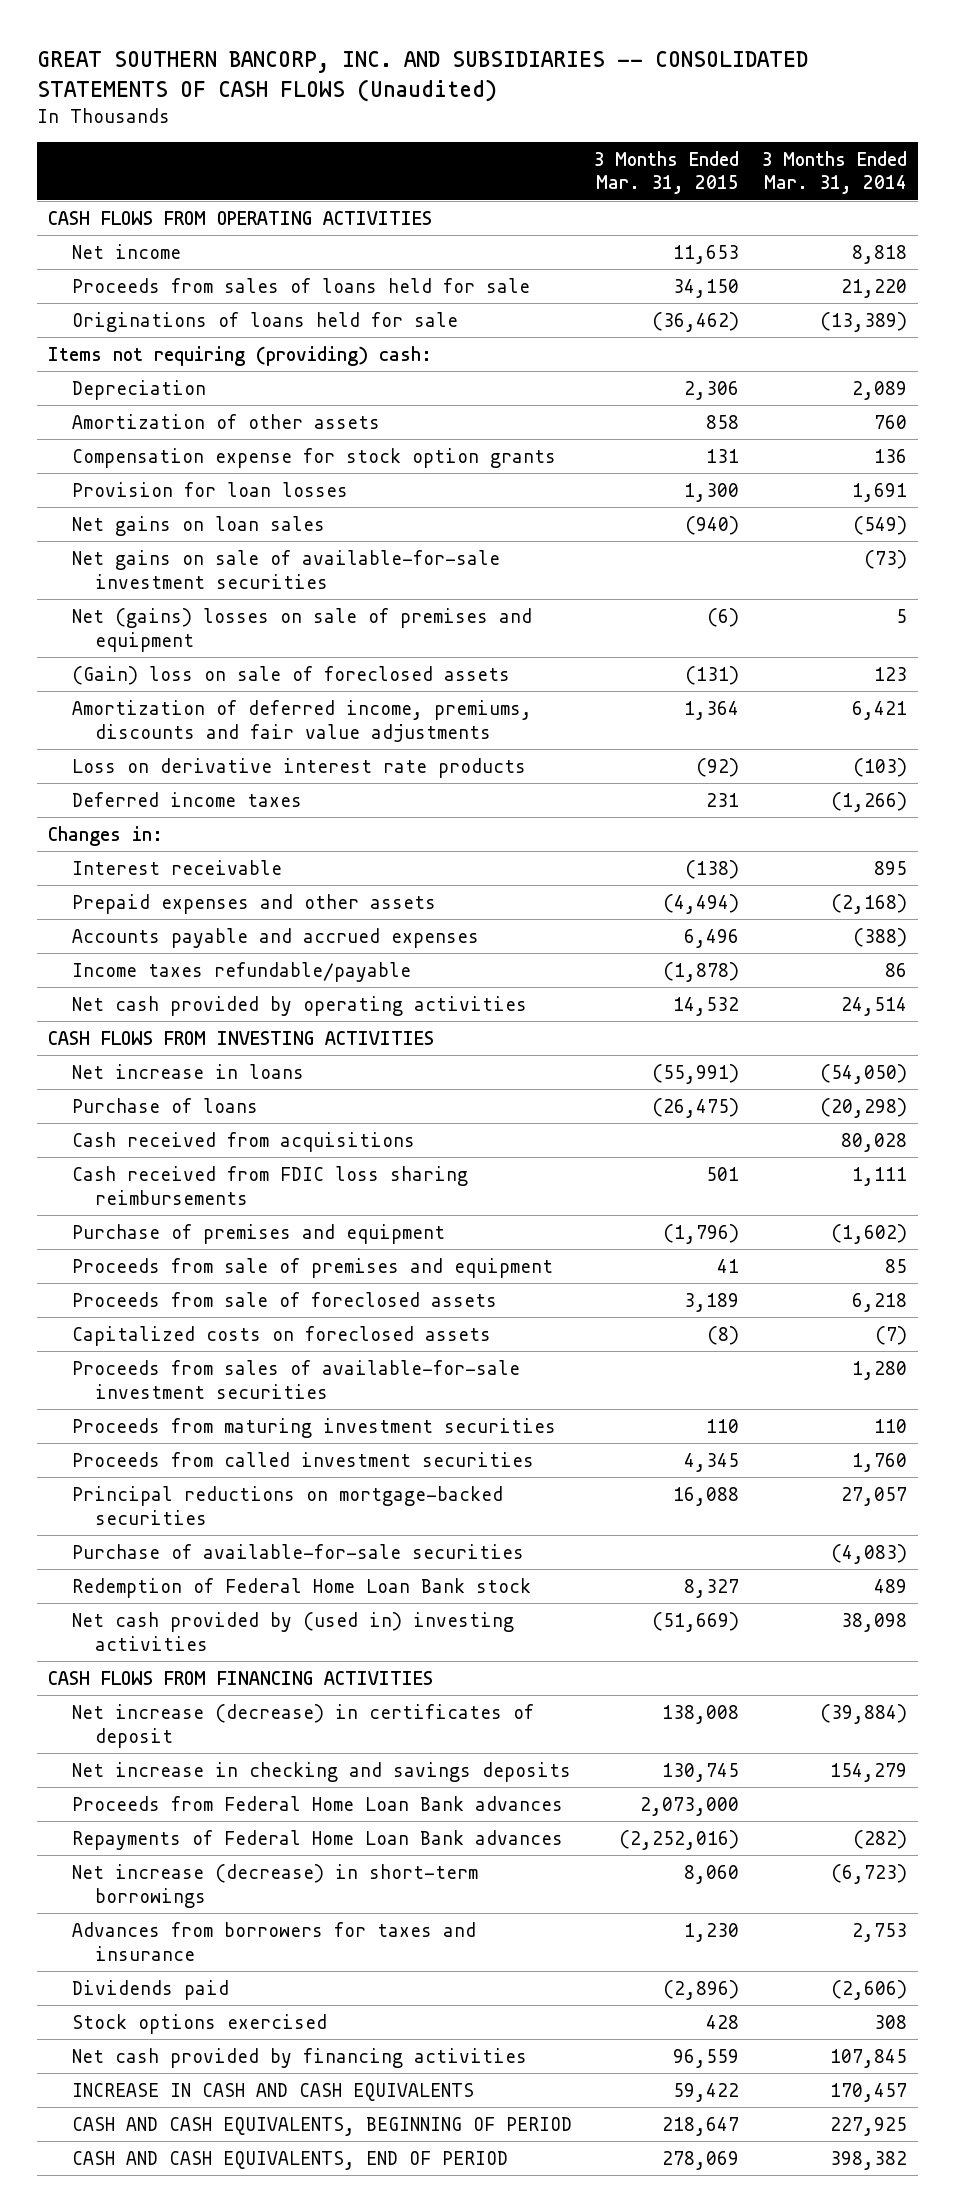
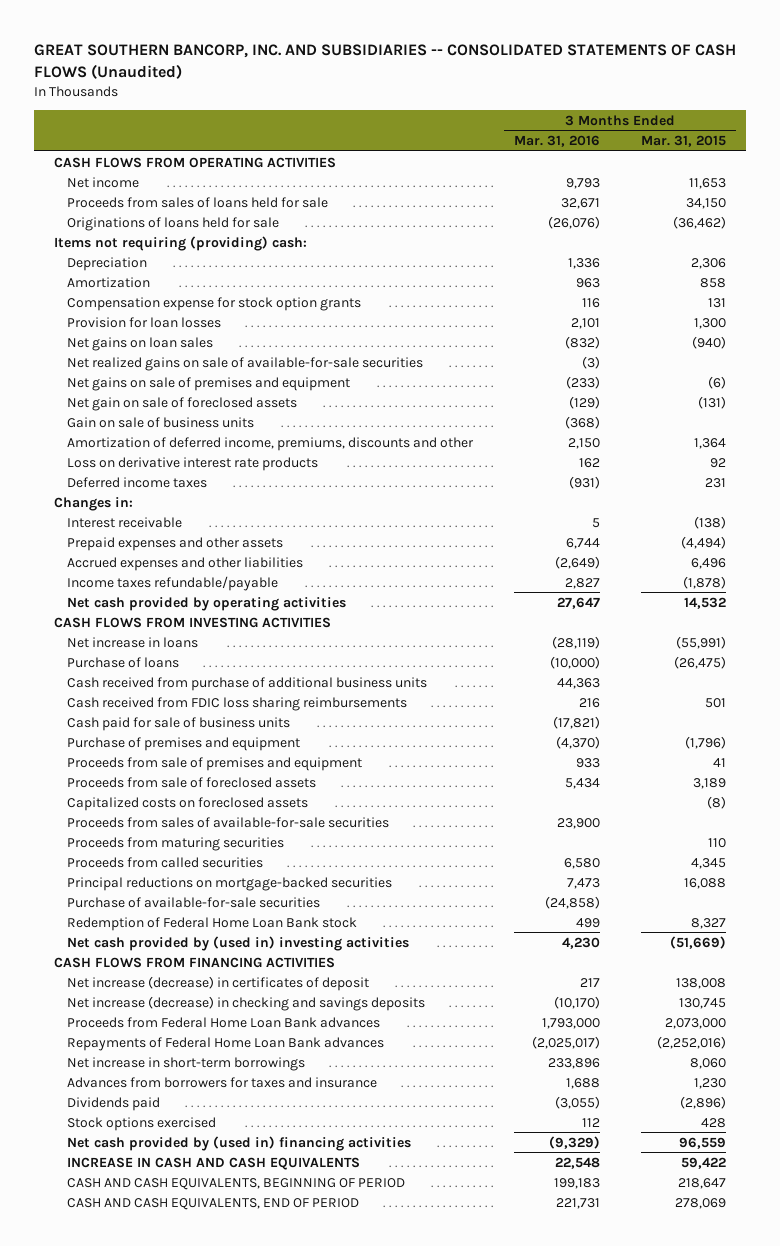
- | 3 Months Ended Mar. 31, 2015 | 3 Months Ended Mar. 31, 2014
+ | 3 Months Ended Mar. 31, 2016 | 3 Months Ended Mar. 31, 2015
- Amortization of other assets | 858 | 760
+ Amortization | 963 | 858
- Net gains on sale of available-for-sale investment securities | | (73)
- Net (gains) losses on sale of premises and equipment | (6) | 5
- (Gain) loss on sale of foreclosed assets | (131) | 123
- Amortization of deferred income, premiums, discounts and fair value adjustments | 1,364 | 6,421
- Loss on derivative interest rate products | (92) | (103)
+ Net realized gains on sale of available-for-sale securities | (3) |
+ Net gains on sale of premises and equipment | (233) | (6)
+ Net gain on sale of foreclosed assets | (129) | (131)
+ Gain on sale of business units | (368) |
+ Amortization of deferred income, premiums, discounts and other | 2,150 | 1,364
+ Loss on derivative interest rate products | 162 | 92
- Accounts payable and accrued expenses | 6,496 | (388)
+ Accrued expenses and other liabilities | (2,649) | 6,496
- Cash received from acquisitions | | 80,028
+ Cash received from purchase of additional business units | 44,363 |
+ Cash paid for sale of business units | (17,821) |
- Proceeds from sales of available-for-sale investment securities | | 1,280
- Proceeds from maturing investment securities | 110 | 110
- Proceeds from called investment securities | 4,345 | 1,760
+ Proceeds from sales of available-for-sale securities | 23,900 |
+ Proceeds from maturing securities | | 110
+ Proceeds from called securities | 6,580 | 4,345
- Net increase in checking and savings deposits | 130,745 | 154,279
+ Net increase (decrease) in checking and savings deposits | (10,170) | 130,745
- Net increase (decrease) in short-term borrowings | 8,060 | (6,723)
+ Net increase in short-term borrowings | 233,896 | 8,060
- Net cash provided by financing activities | 96,559 | 107,845
+ Net cash provided by (used in) financing activities | (9,329) | 96,559

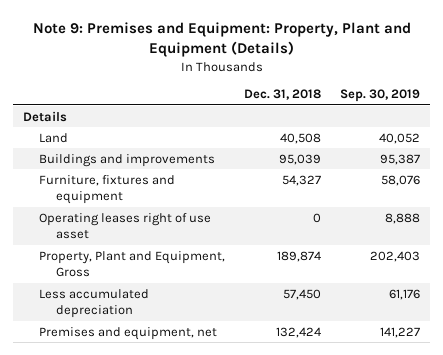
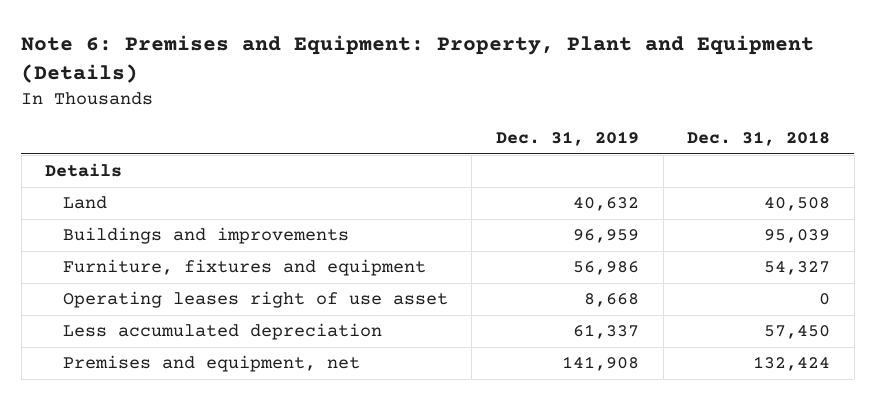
- Note 9: Premises and Equipment: Property, Plant and Equipment (Details)
+ Note 6: Premises and Equipment: Property, Plant and Equipment (Details)
- | Dec. 31, 2018 | Sep. 30, 2019
+ | Dec. 31, 2019 | Dec. 31, 2018
- Property, Plant and Equipment, Gross | 189,874 | 202,403

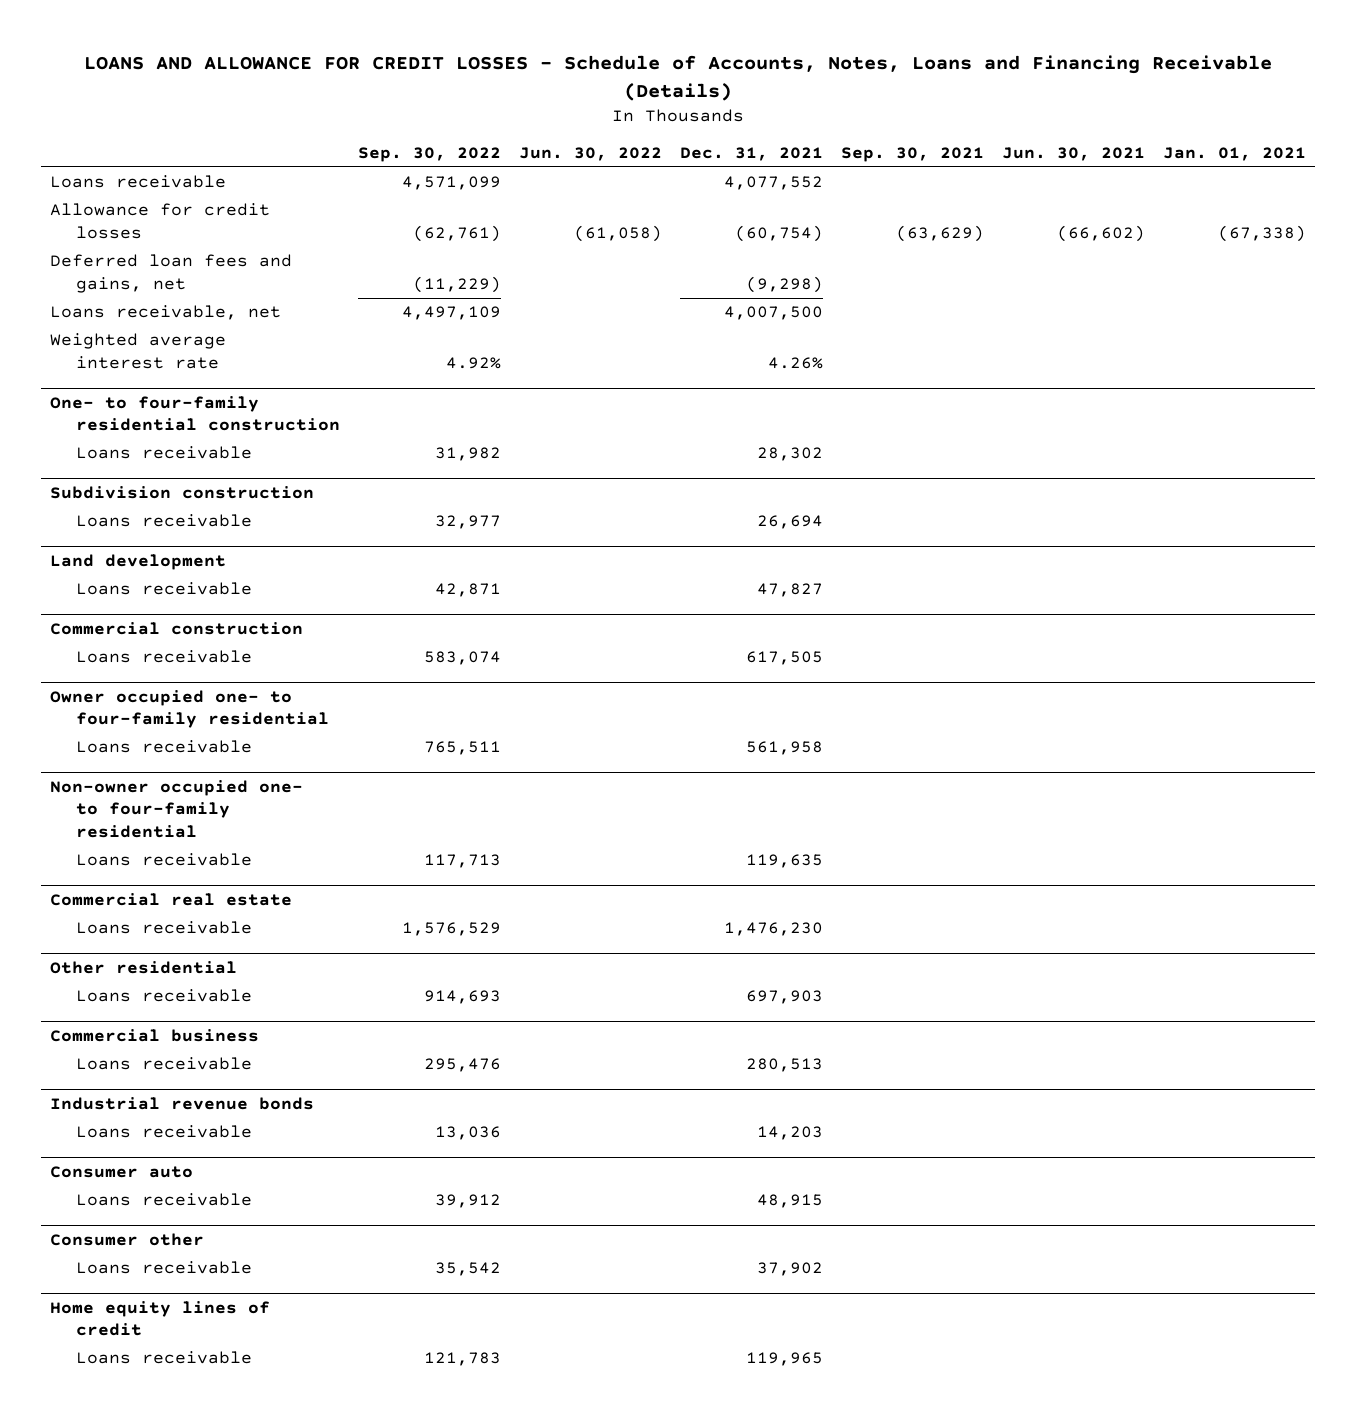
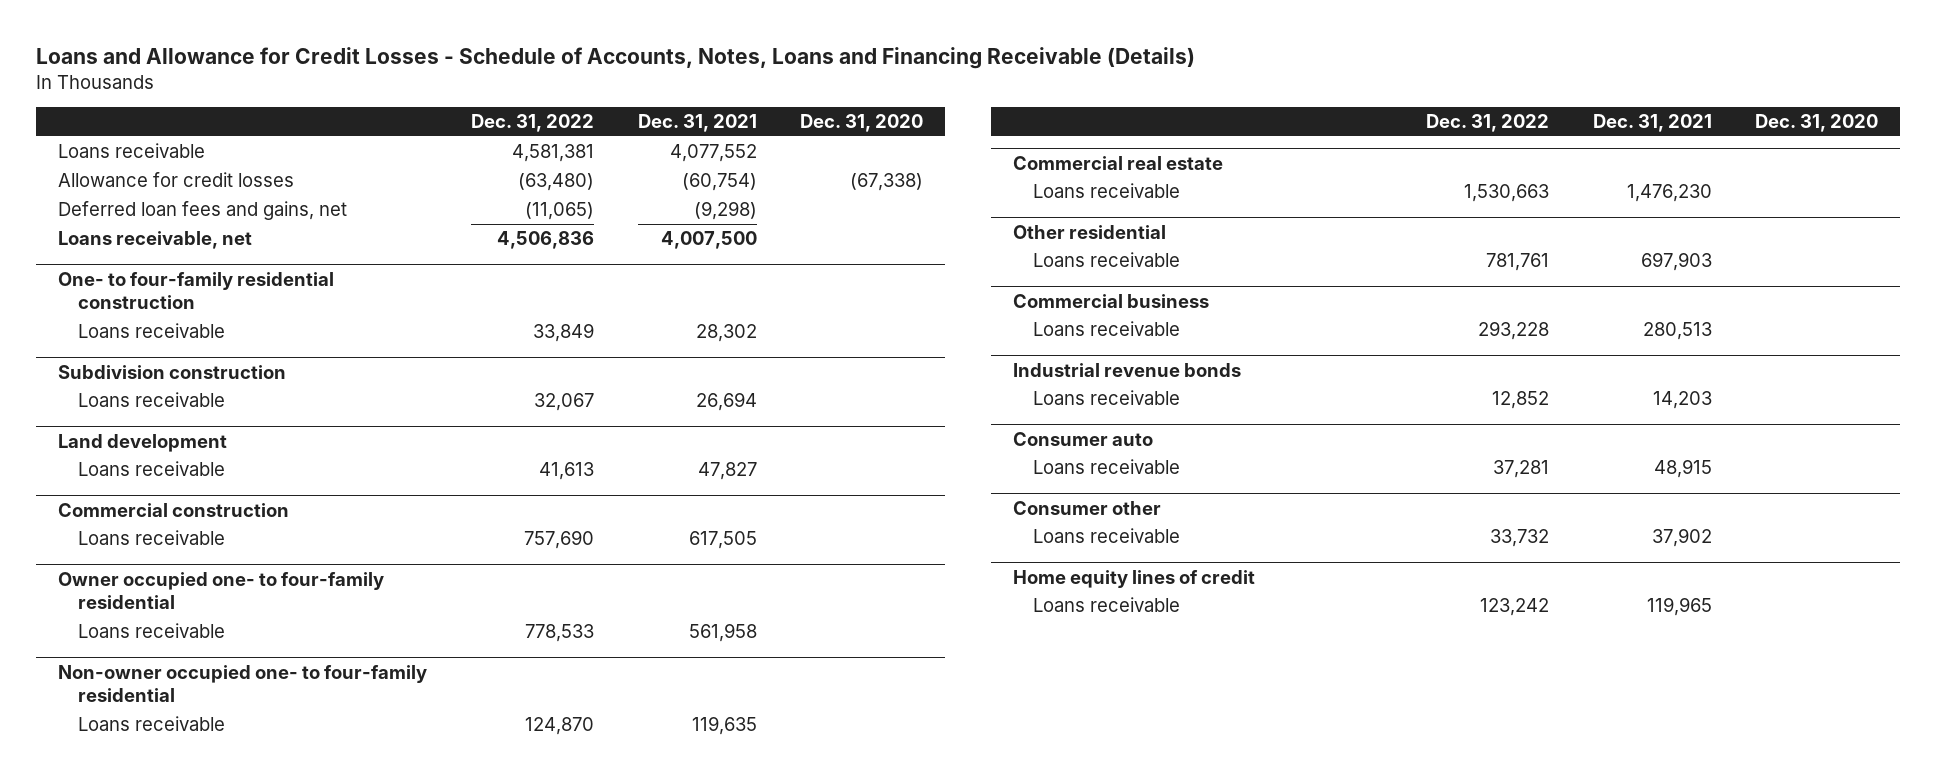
- LOANS AND ALLOWANCE FOR CREDIT LOSSES - Schedule of Accounts, Notes, Loans and Financing Receivable (Details)
+ Loans and Allowance for Credit Losses - Schedule of Accounts, Notes, Loans and Financing Receivable (Details)
- | Sep. 30, 2022 | Jun. 30, 2022 | Dec. 31, 2021 | Sep. 30, 2021 | Jun. 30, 2021 | Jan. 01, 2021
+ | Dec. 31, 2022 | Dec. 31, 2021 | Dec. 31, 2020
- Weighted average interest rate | 4.92% | | 4.26% | | |

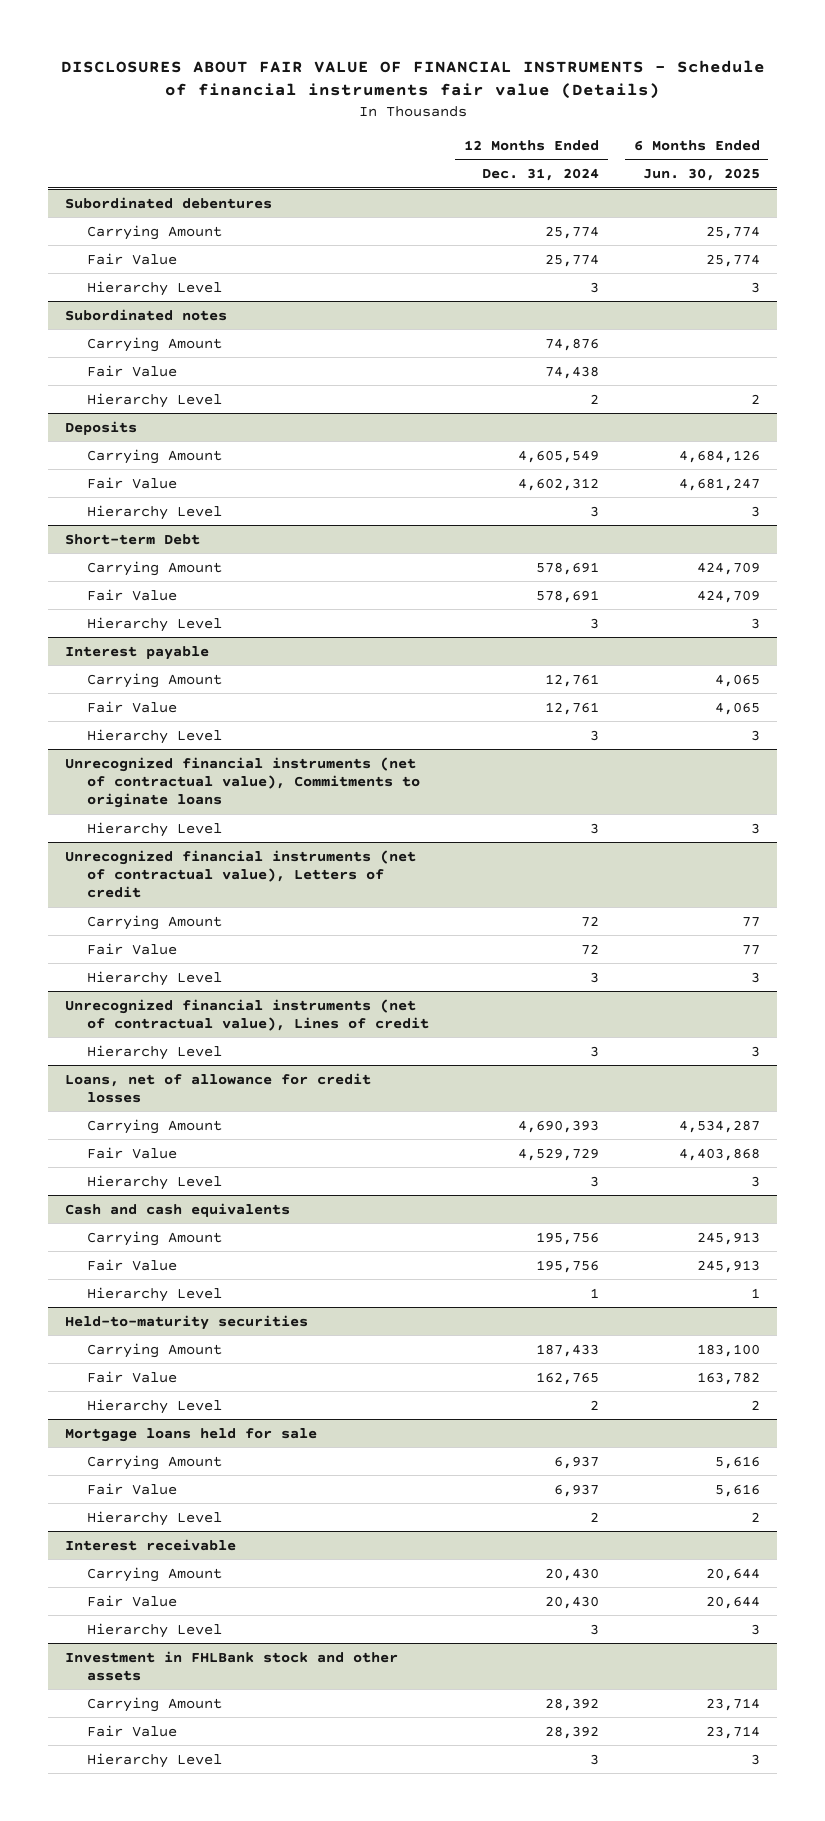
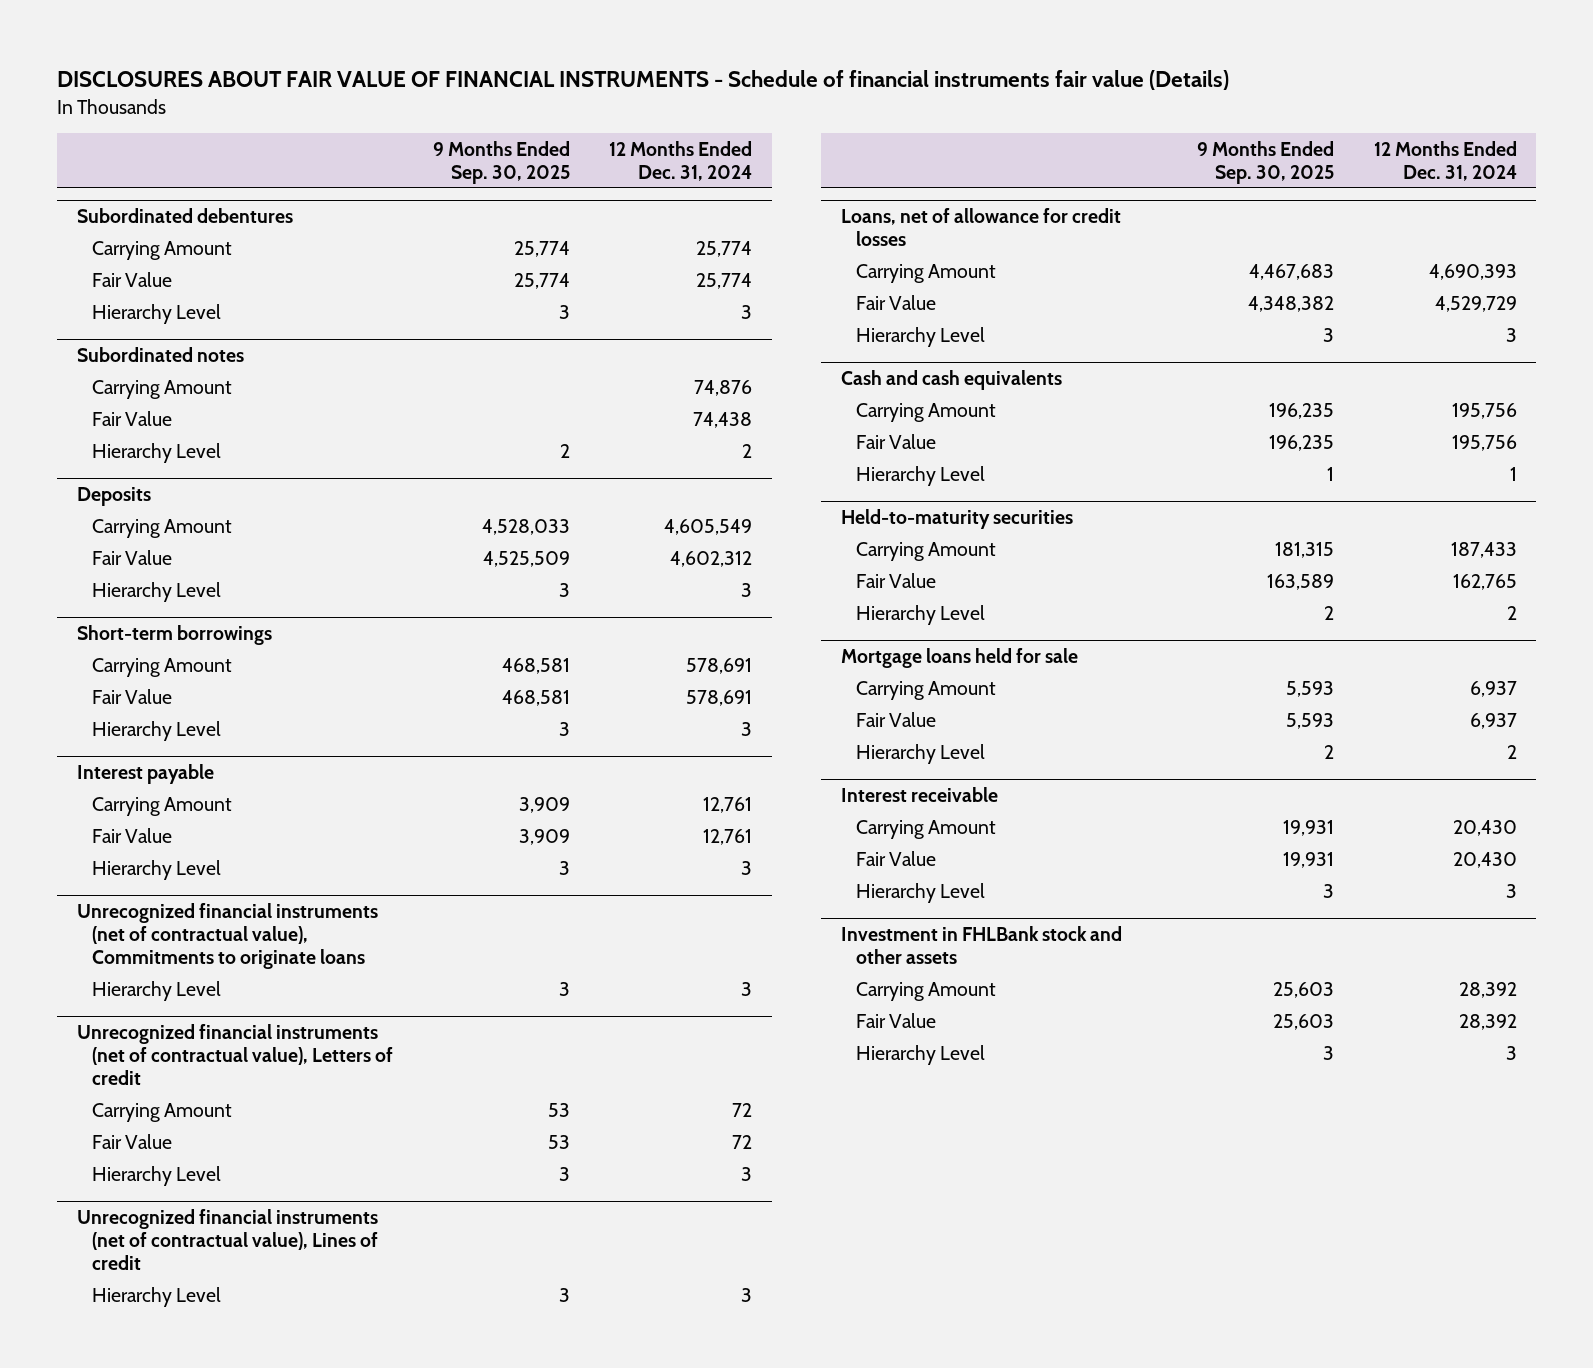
- | 12 Months Ended Dec. 31, 2024 | 6 Months Ended Jun. 30, 2025
+ | 9 Months Ended Sep. 30, 2025 | 12 Months Ended Dec. 31, 2024
- Short-term Debt
+ Short-term borrowings

